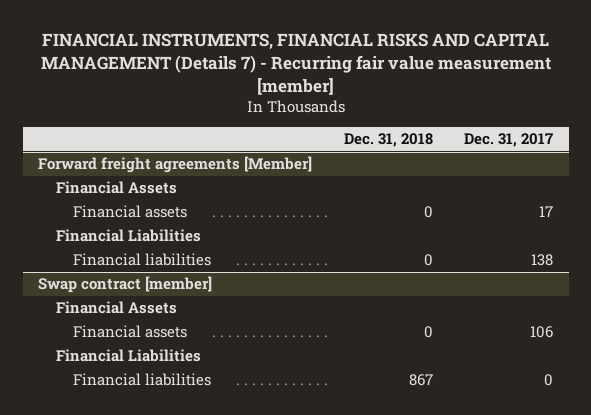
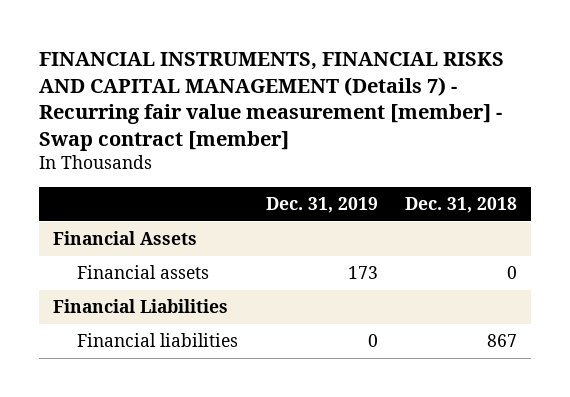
- FINANCIAL INSTRUMENTS, FINANCIAL RISKS AND CAPITAL MANAGEMENT (Details 7) - Recurring fair value measurement [member]
+ FINANCIAL INSTRUMENTS, FINANCIAL RISKS AND CAPITAL MANAGEMENT (Details 7) - Recurring fair value measurement [member] - Swap contract [member]
- | Dec. 31, 2018 | Dec. 31, 2017
+ | Dec. 31, 2019 | Dec. 31, 2018
- Forward freight agreements [Member]
- Financial liabilities | 0 | 138
- Swap contract [member]
- Financial Assets
- Financial assets | 0 | 106
- Financial Liabilities

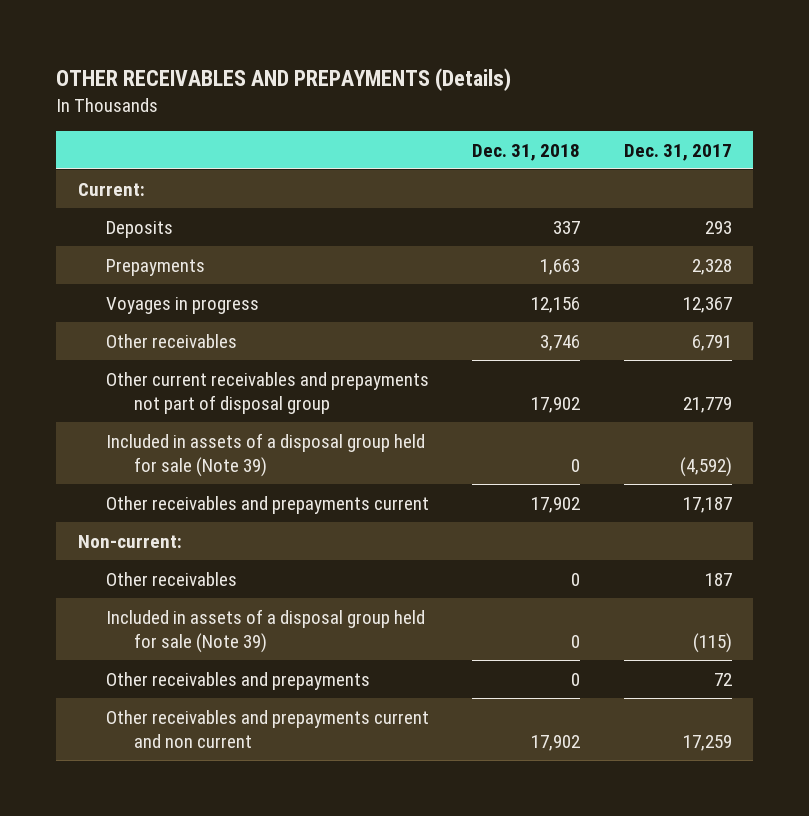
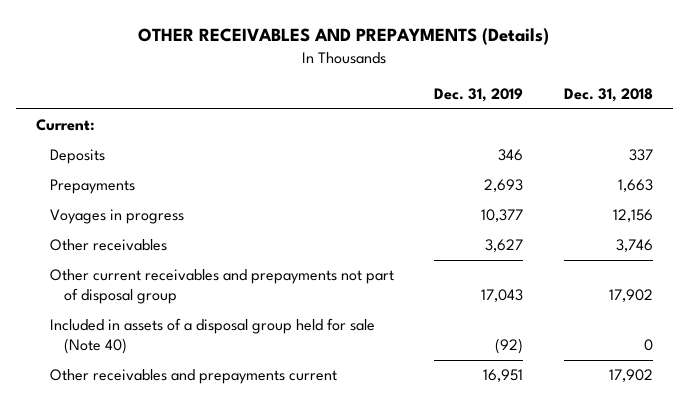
- | Dec. 31, 2018 | Dec. 31, 2017
+ | Dec. 31, 2019 | Dec. 31, 2018
- Included in assets of a disposal group held for sale (Note 39) | 0 | (4,592)
+ Included in assets of a disposal group held for sale (Note 40) | (92) | 0
- Non-current:
- Other receivables | 0 | 187
- Included in assets of a disposal group held for sale (Note 39) | 0 | (115)
- Other receivables and prepayments | 0 | 72
- Other receivables and prepayments current and non current | 17,902 | 17,259

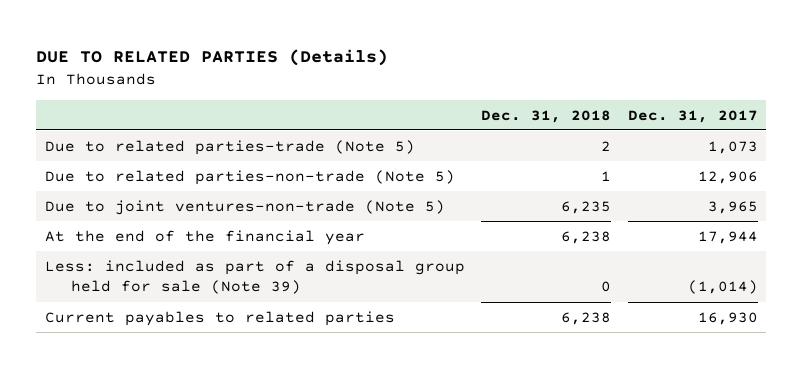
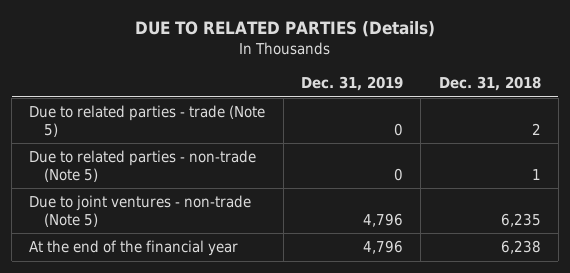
- | Dec. 31, 2018 | Dec. 31, 2017
+ | Dec. 31, 2019 | Dec. 31, 2018
- Due to related parties-trade (Note 5) | 2 | 1,073
- Due to related parties-non-trade (Note 5) | 1 | 12,906
- Due to joint ventures-non-trade (Note 5) | 6,235 | 3,965
+ Due to related parties - trade (Note 5) | 0 | 2
+ Due to related parties - non-trade (Note 5) | 0 | 1
+ Due to joint ventures - non-trade (Note 5) | 4,796 | 6,235
- Less: included as part of a disposal group held for sale (Note 39) | 0 | (1,014)
- Current payables to related parties | 6,238 | 16,930

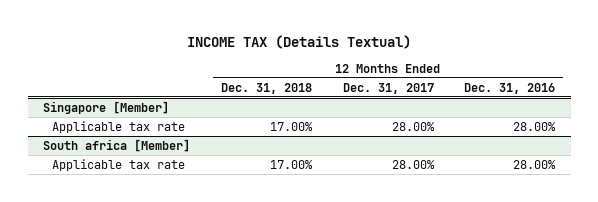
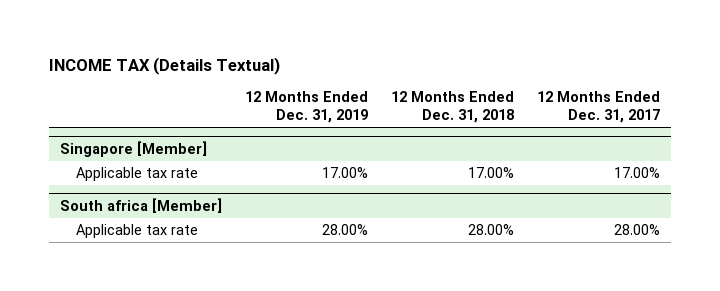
- | 12 Months Ended Dec. 31, 2018 | 12 Months Ended Dec. 31, 2017 | 12 Months Ended Dec. 31, 2016
+ | 12 Months Ended Dec. 31, 2019 | 12 Months Ended Dec. 31, 2018 | 12 Months Ended Dec. 31, 2017
@ Singapore [Member]
- Applicable tax rate | 17.00% | 28.00% | 28.00%
+ Applicable tax rate | 17.00% | 17.00% | 17.00%
@ South africa [Member]
- Applicable tax rate | 17.00% | 28.00% | 28.00%
+ Applicable tax rate | 28.00% | 28.00% | 28.00%

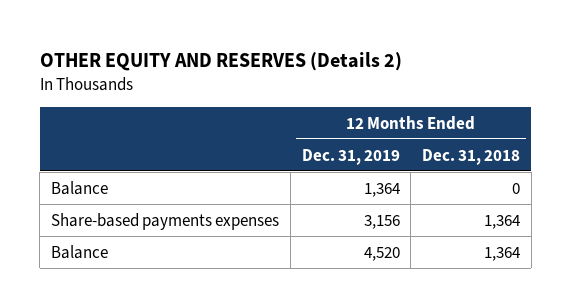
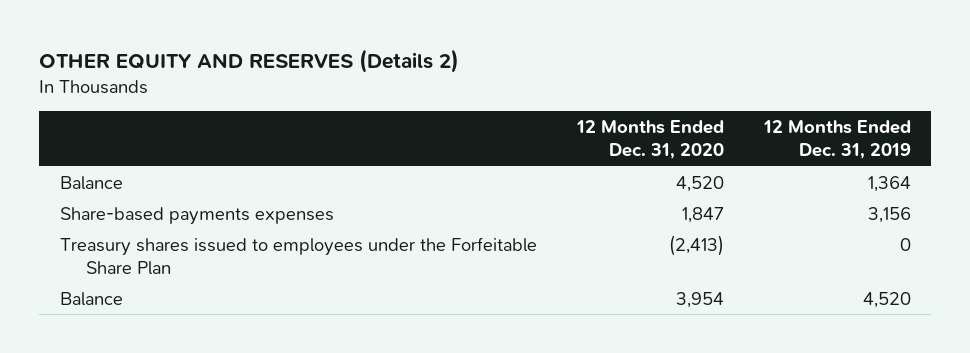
- | 12 Months Ended Dec. 31, 2019 | 12 Months Ended Dec. 31, 2018
+ | 12 Months Ended Dec. 31, 2020 | 12 Months Ended Dec. 31, 2019
+ Treasury shares issued to employees under the Forfeitable Share Plan | (2,413) | 0

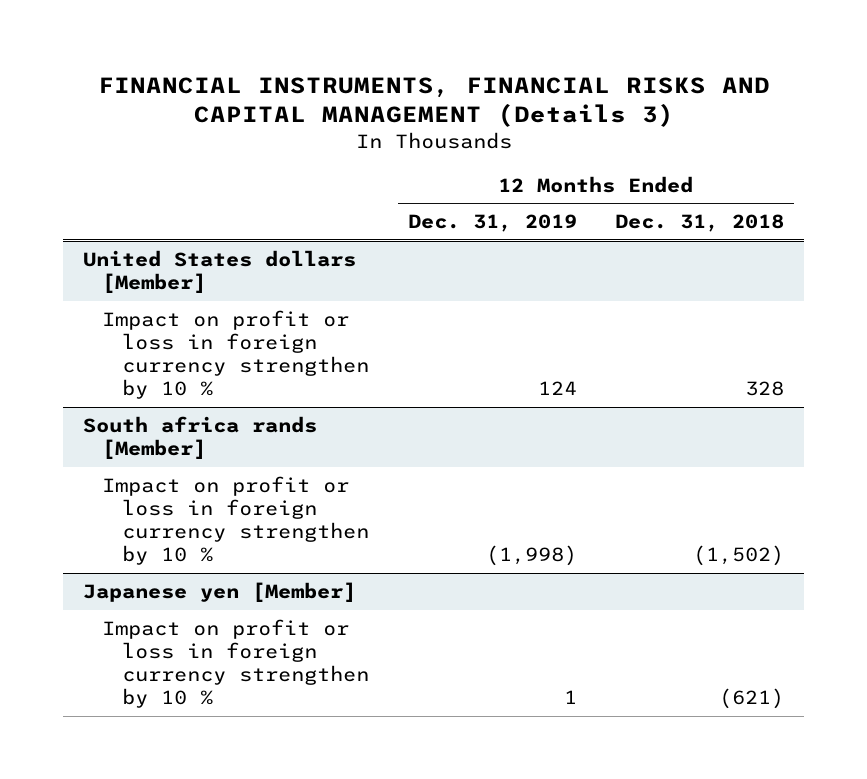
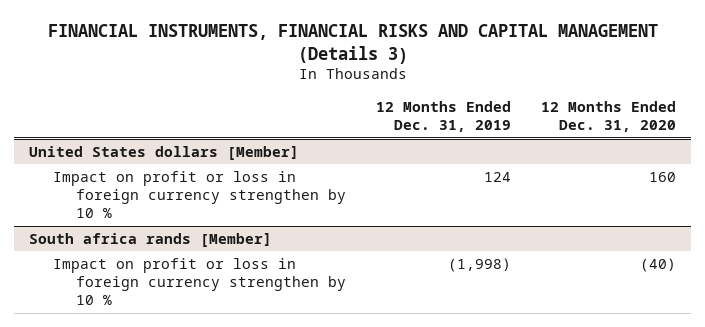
- | 12 Months Ended Dec. 31, 2019 | 12 Months Ended Dec. 31, 2018
+ | 12 Months Ended Dec. 31, 2019 | 12 Months Ended Dec. 31, 2020
- Japanese yen [Member]
- Impact on profit or loss in foreign currency strengthen by 10 % | 1 | (621)

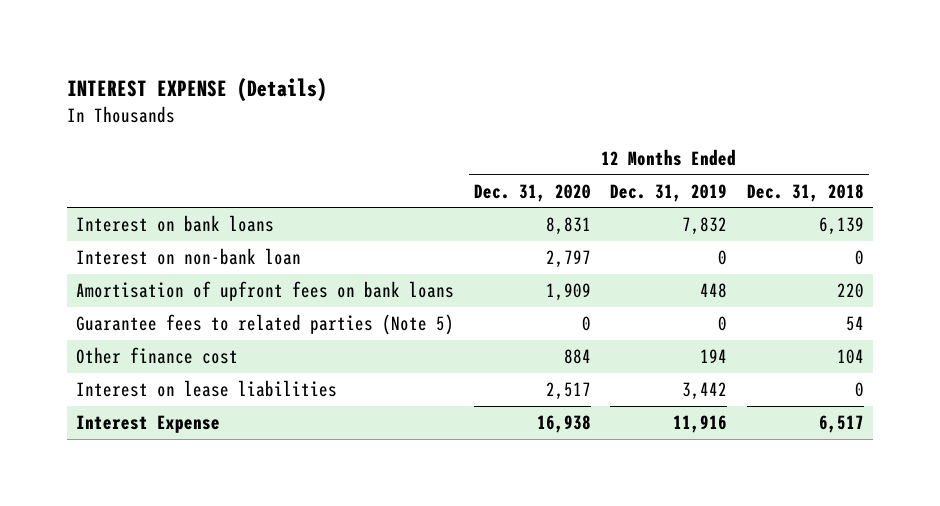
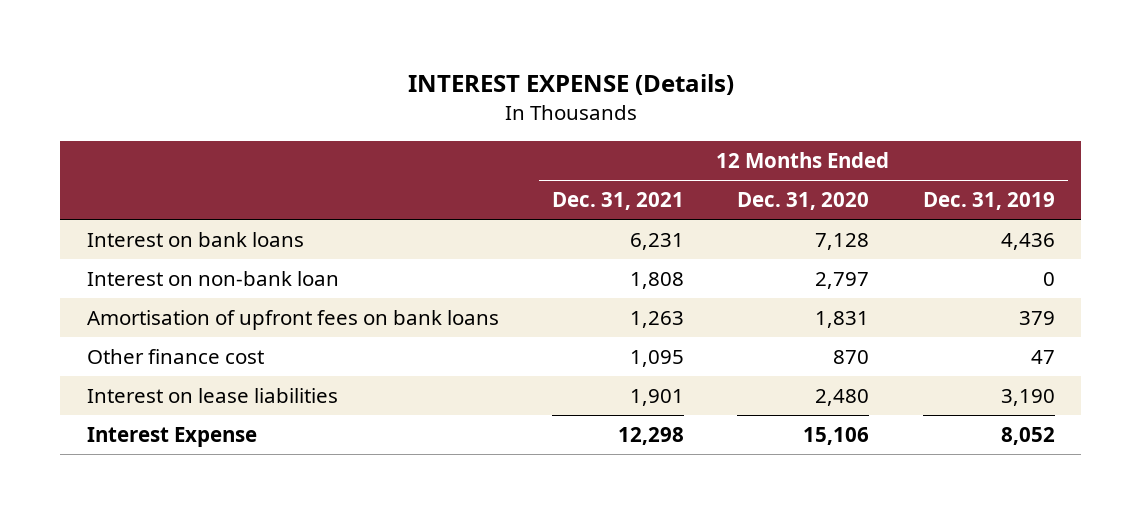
- | 12 Months Ended Dec. 31, 2020 | 12 Months Ended Dec. 31, 2019 | 12 Months Ended Dec. 31, 2018
+ | 12 Months Ended Dec. 31, 2021 | 12 Months Ended Dec. 31, 2020 | 12 Months Ended Dec. 31, 2019
- Interest on bank loans | 8,831 | 7,832 | 6,139
+ Interest on bank loans | 6,231 | 7,128 | 4,436
- Amortisation of upfront fees on bank loans | 1,909 | 448 | 220
- Guarantee fees to related parties (Note 5) | 0 | 0 | 54
- Other finance cost | 884 | 194 | 104
- Interest on lease liabilities | 2,517 | 3,442 | 0
- Interest Expense | 16,938 | 11,916 | 6,517
+ Amortisation of upfront fees on bank loans | 1,263 | 1,831 | 379
+ Other finance cost | 1,095 | 870 | 47
+ Interest on lease liabilities | 1,901 | 2,480 | 3,190
+ Interest Expense | 12,298 | 15,106 | 8,052

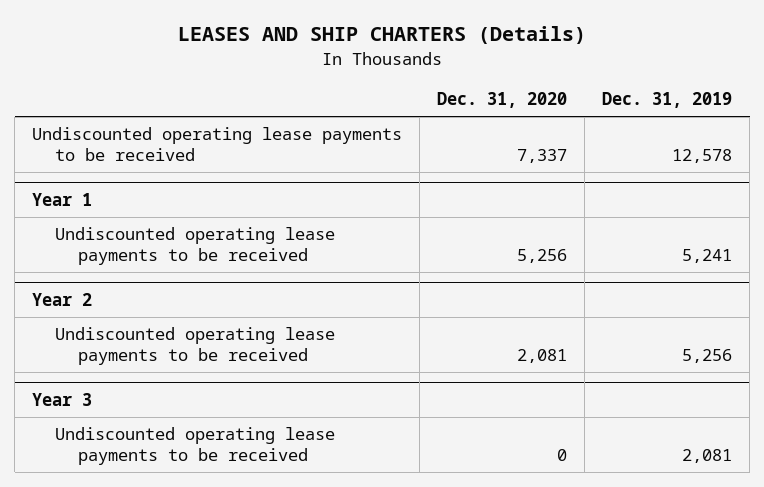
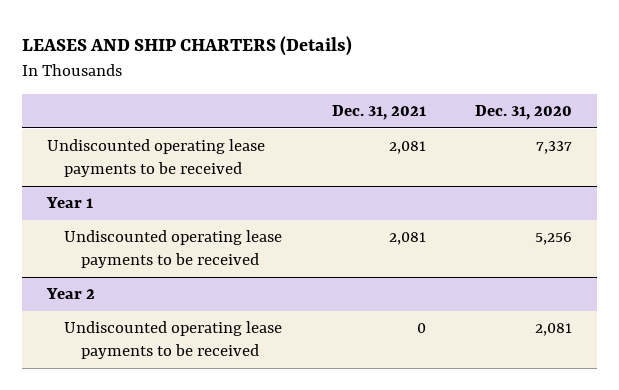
- | Dec. 31, 2020 | Dec. 31, 2019
+ | Dec. 31, 2021 | Dec. 31, 2020
- Year 3
- Undiscounted operating lease payments to be received | 0 | 2,081

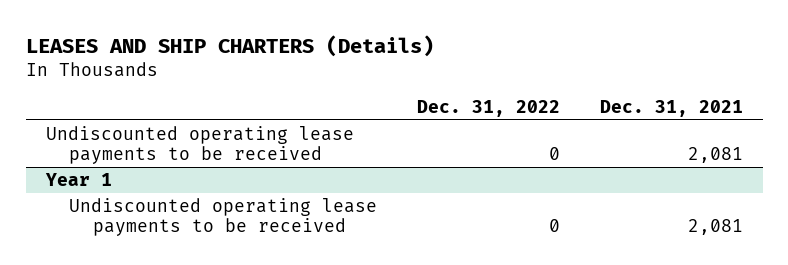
- | Dec. 31, 2021 | Dec. 31, 2020
+ | Dec. 31, 2022 | Dec. 31, 2021
- Year 2
- Undiscounted operating lease payments to be received | 0 | 2,081

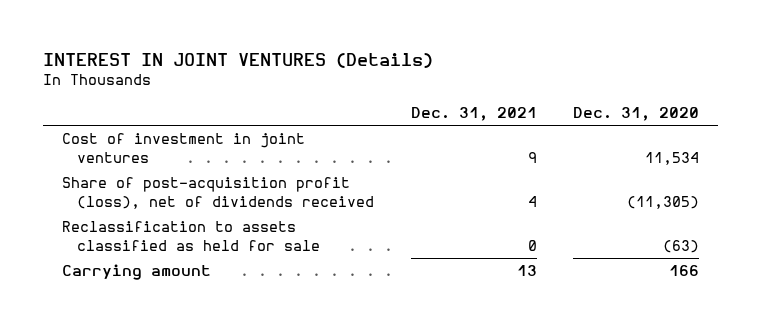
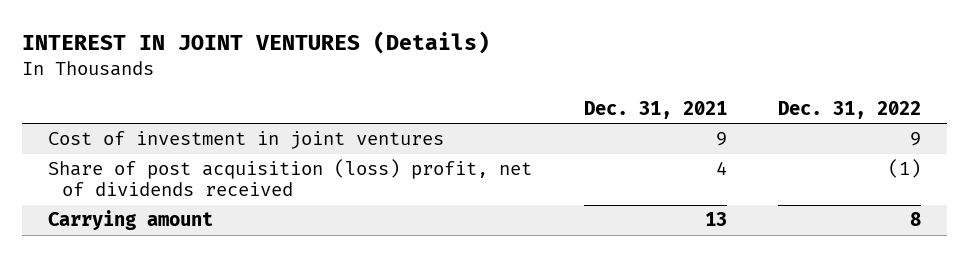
- | Dec. 31, 2021 | Dec. 31, 2020
+ | Dec. 31, 2021 | Dec. 31, 2022
- Share of post-acquisition profit (loss), net of dividends received | 4 | (11,305)
- Reclassification to assets classified as held for sale | 0 | (63)
+ Share of post acquisition (loss) profit, net of dividends received | 4 | (1)

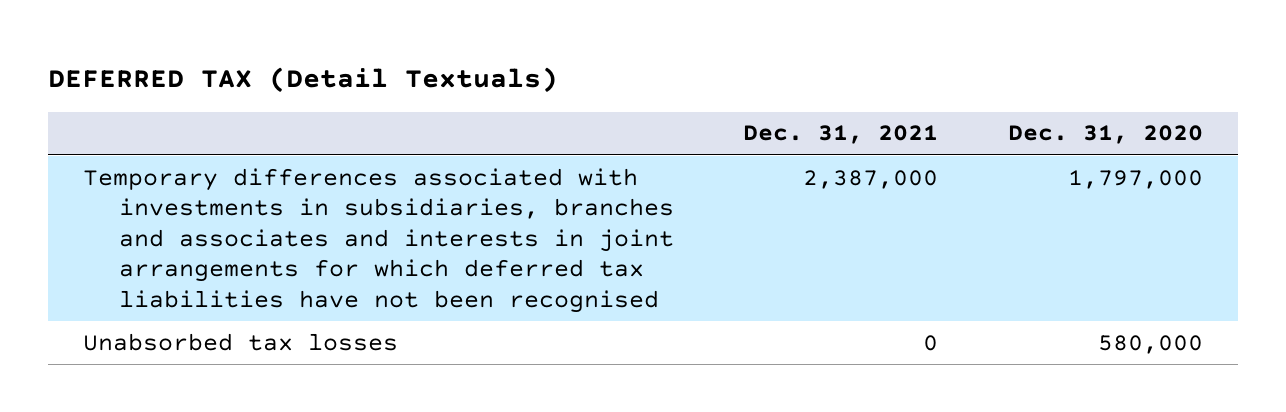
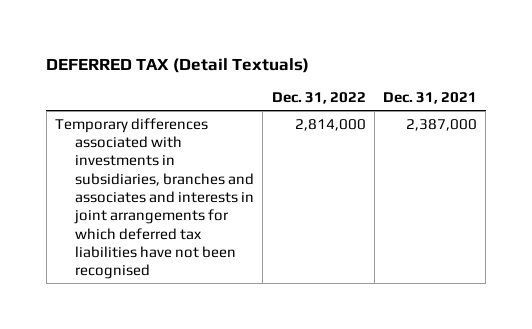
- | Dec. 31, 2021 | Dec. 31, 2020
+ | Dec. 31, 2022 | Dec. 31, 2021
- Unabsorbed tax losses | 0 | 580,000

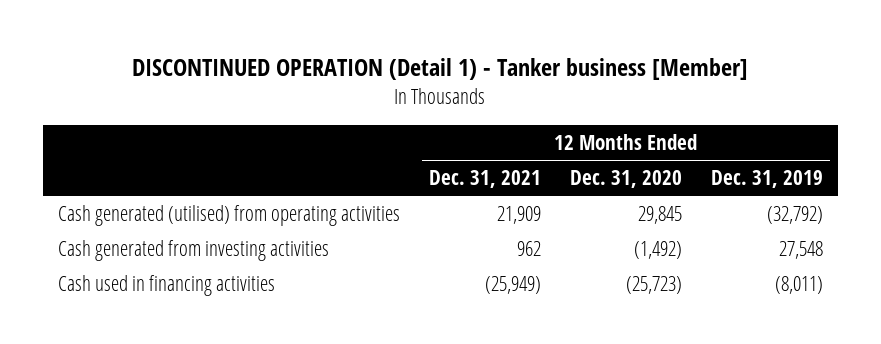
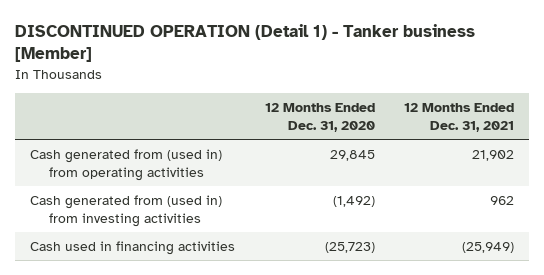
- | 12 Months Ended Dec. 31, 2021 | 12 Months Ended Dec. 31, 2020 | 12 Months Ended Dec. 31, 2019
+ | 12 Months Ended Dec. 31, 2020 | 12 Months Ended Dec. 31, 2021
- Cash generated (utilised) from operating activities | 21,909 | 29,845 | (32,792)
- Cash generated from investing activities | 962 | (1,492) | 27,548
+ Cash generated from (used in) from operating activities | 29,845 | 21,902
+ Cash generated from (used in) from investing activities | (1,492) | 962

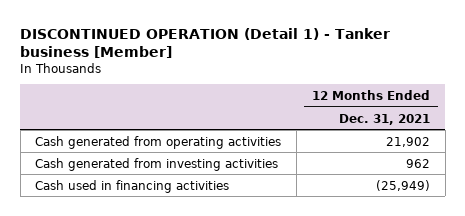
- | 12 Months Ended Dec. 31, 2020 | 12 Months Ended Dec. 31, 2021
+ | 12 Months Ended Dec. 31, 2021
- Cash generated from (used in) from operating activities | 29,845 | 21,902
- Cash generated from (used in) from investing activities | (1,492) | 962
+ Cash generated from operating activities | 21,902
+ Cash generated from investing activities | 962

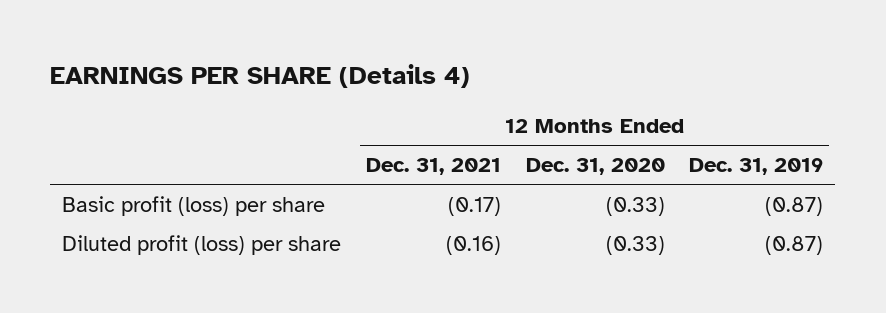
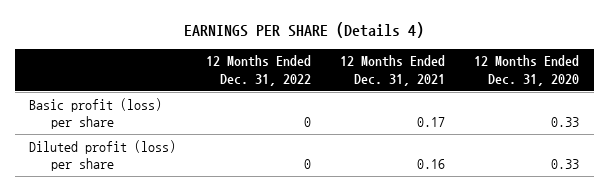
- | 12 Months Ended Dec. 31, 2021 | 12 Months Ended Dec. 31, 2020 | 12 Months Ended Dec. 31, 2019
+ | 12 Months Ended Dec. 31, 2022 | 12 Months Ended Dec. 31, 2021 | 12 Months Ended Dec. 31, 2020
- Basic profit (loss) per share | (0.17) | (0.33) | (0.87)
- Diluted profit (loss) per share | (0.16) | (0.33) | (0.87)
+ Basic profit (loss) per share | 0 | 0.17 | 0.33
+ Diluted profit (loss) per share | 0 | 0.16 | 0.33

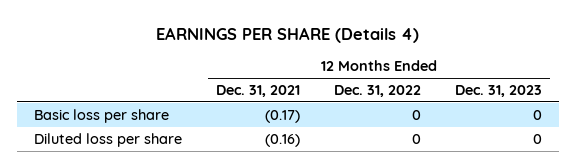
- | 12 Months Ended Dec. 31, 2022 | 12 Months Ended Dec. 31, 2021 | 12 Months Ended Dec. 31, 2020
+ | 12 Months Ended Dec. 31, 2021 | 12 Months Ended Dec. 31, 2022 | 12 Months Ended Dec. 31, 2023
- Basic profit (loss) per share | 0 | 0.17 | 0.33
- Diluted profit (loss) per share | 0 | 0.16 | 0.33
+ Basic loss per share | (0.17) | 0 | 0
+ Diluted loss per share | (0.16) | 0 | 0

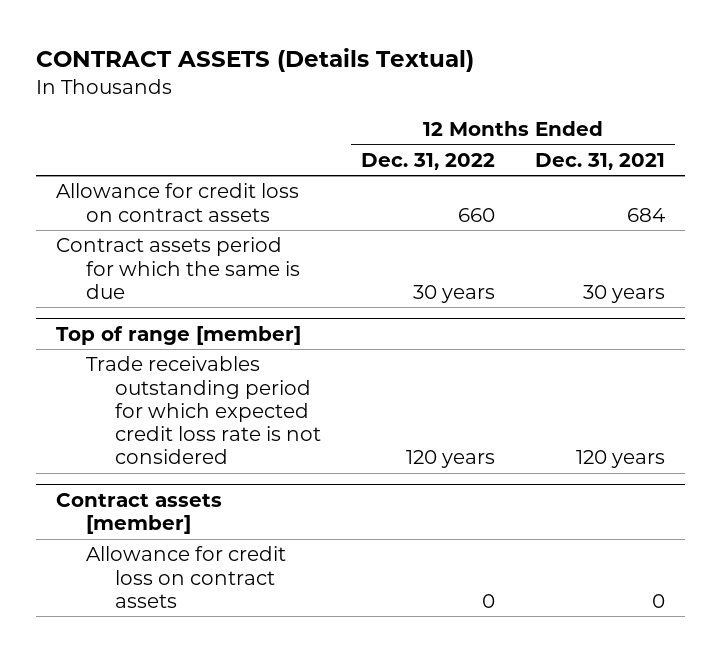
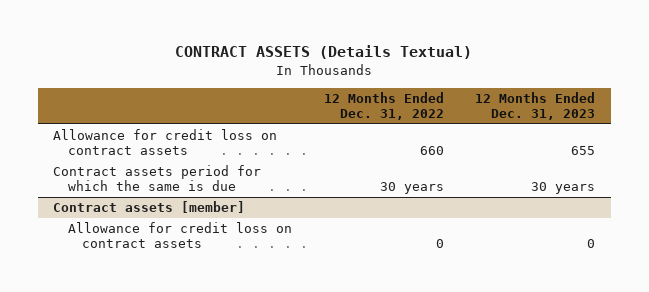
- | 12 Months Ended Dec. 31, 2022 | 12 Months Ended Dec. 31, 2021
+ | 12 Months Ended Dec. 31, 2022 | 12 Months Ended Dec. 31, 2023
- Top of range [member]
- Trade receivables outstanding period for which expected credit loss rate is not considered | 120 years | 120 years

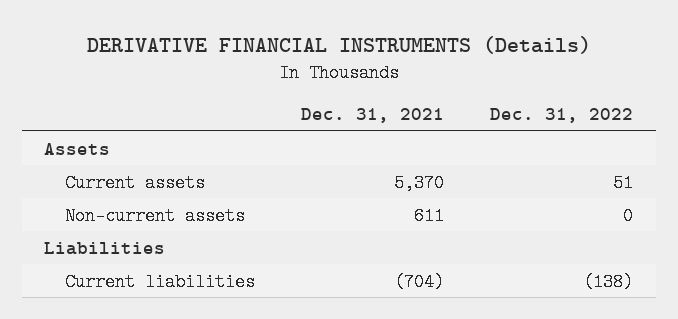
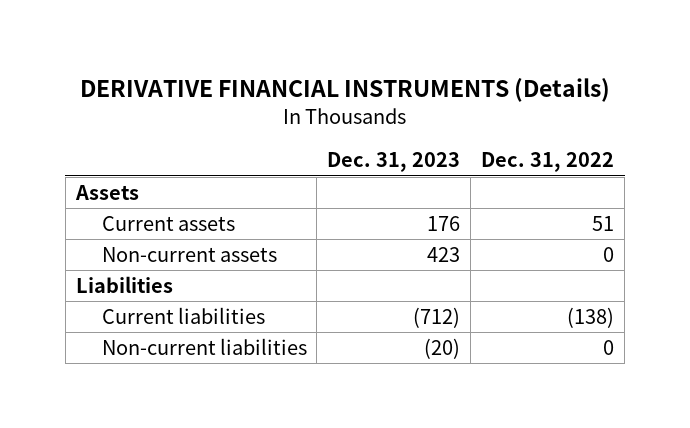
- | Dec. 31, 2021 | Dec. 31, 2022
+ | Dec. 31, 2023 | Dec. 31, 2022
+ Non-current liabilities | (20) | 0

